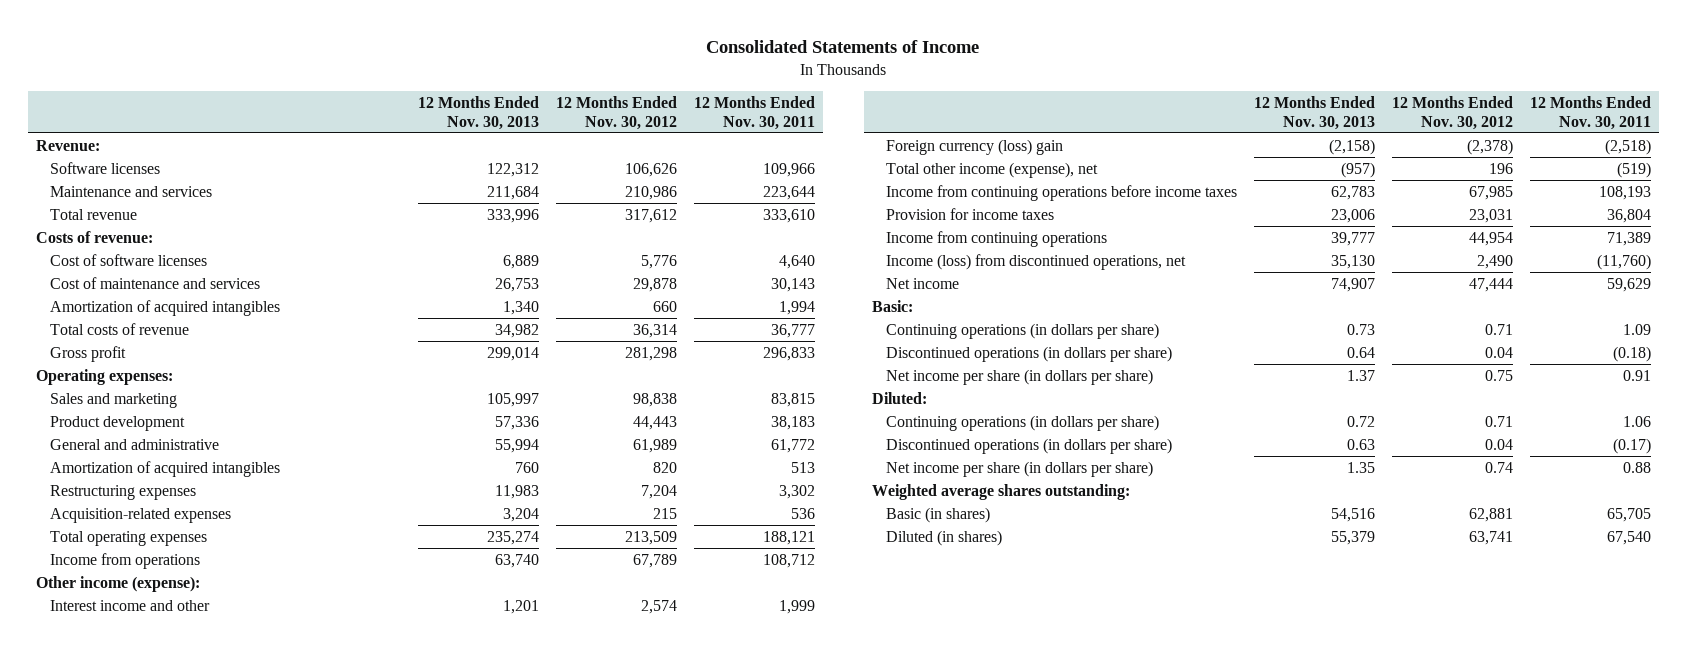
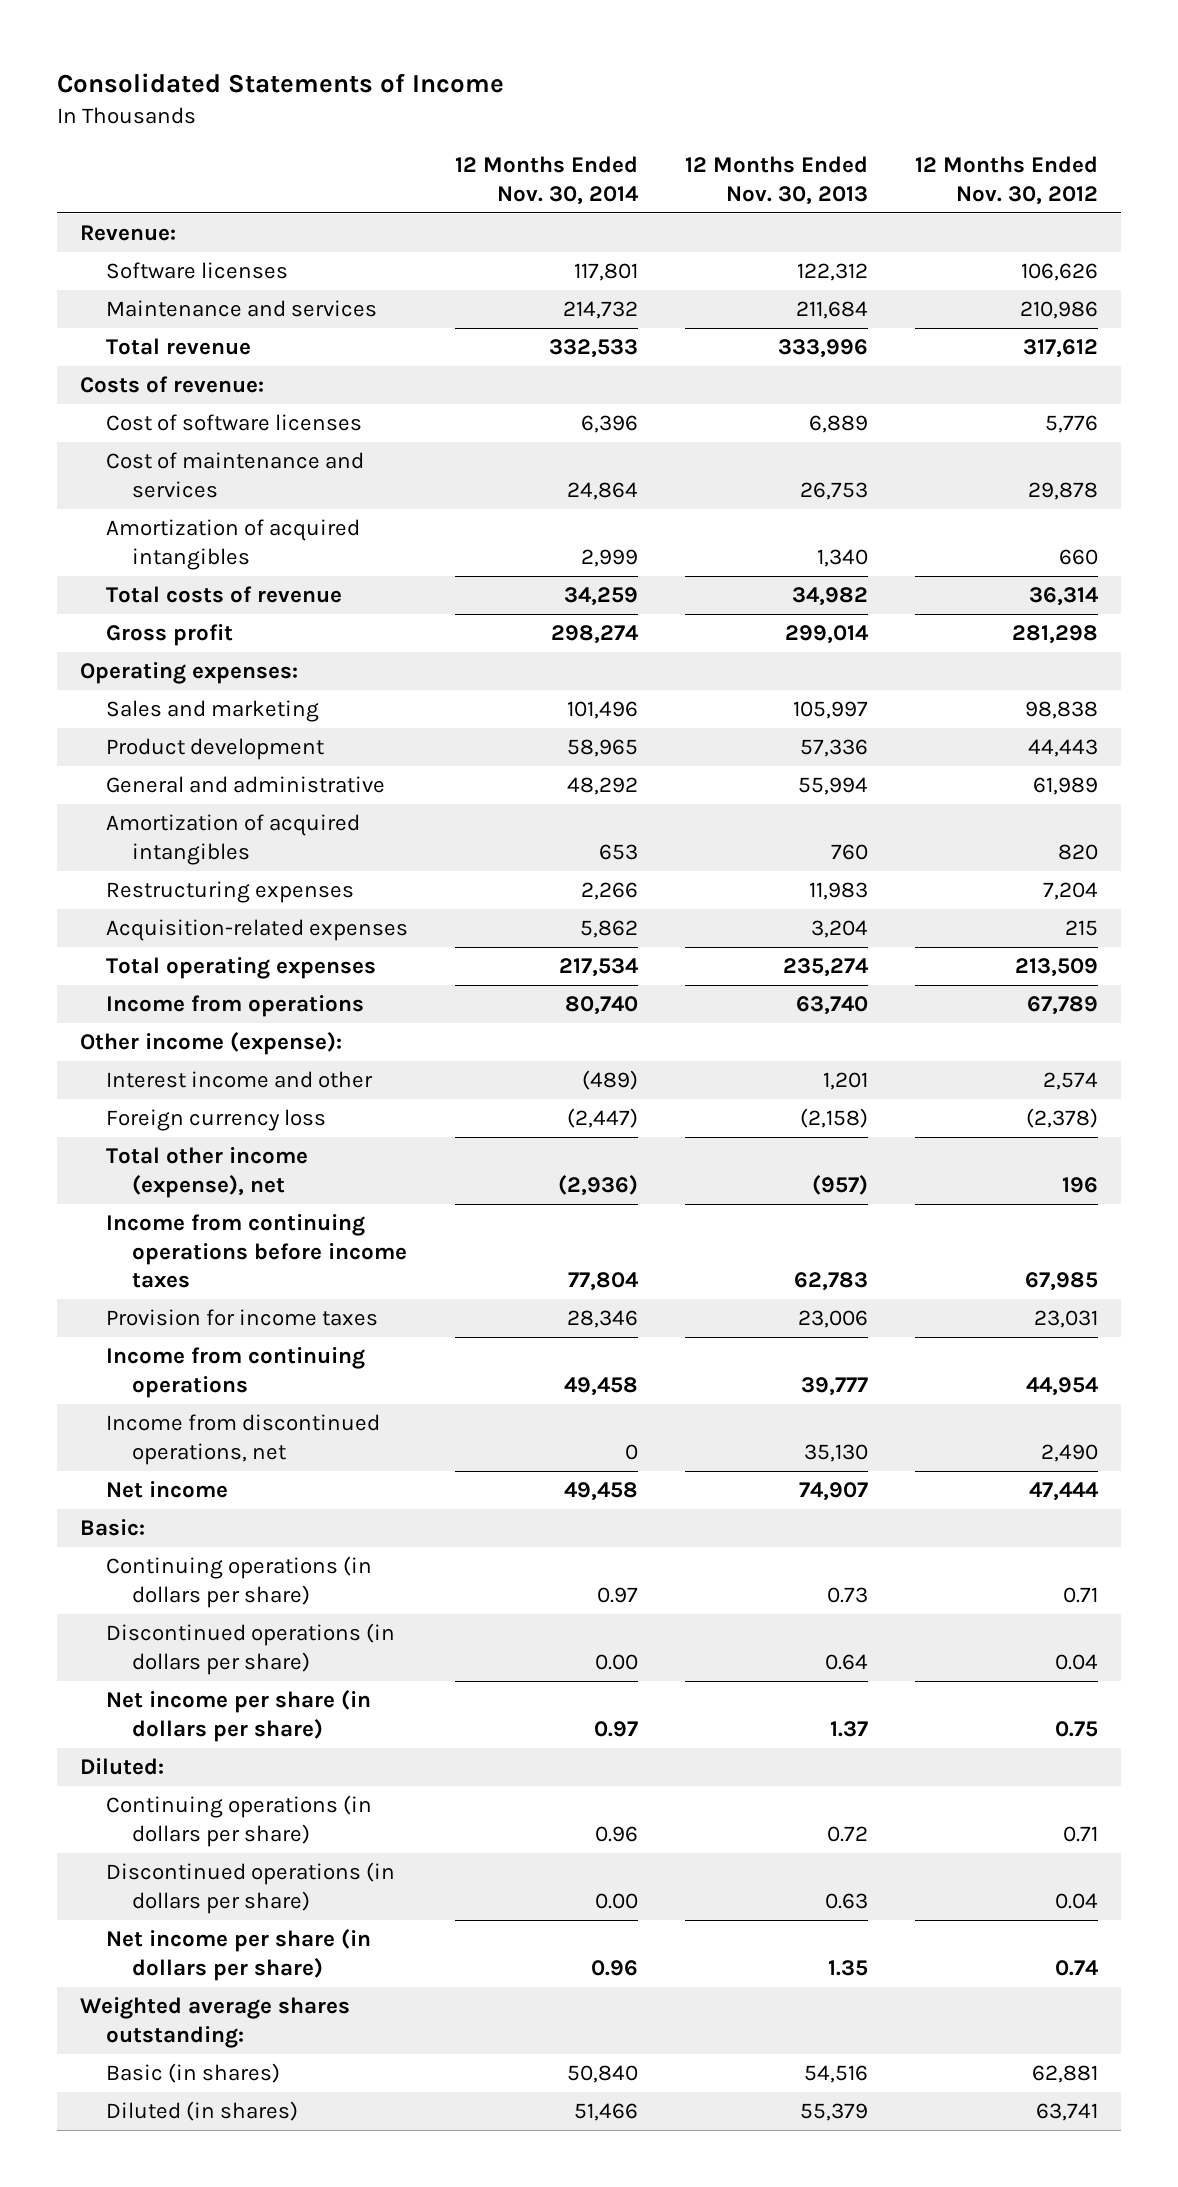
- | 12 Months Ended Nov. 30, 2013 | 12 Months Ended Nov. 30, 2012 | 12 Months Ended Nov. 30, 2011
+ | 12 Months Ended Nov. 30, 2014 | 12 Months Ended Nov. 30, 2013 | 12 Months Ended Nov. 30, 2012
- Foreign currency (loss) gain | (2,158) | (2,378) | (2,518)
+ Foreign currency loss | (2,447) | (2,158) | (2,378)
- Income (loss) from discontinued operations, net | 35,130 | 2,490 | (11,760)
+ Income from discontinued operations, net | 0 | 35,130 | 2,490

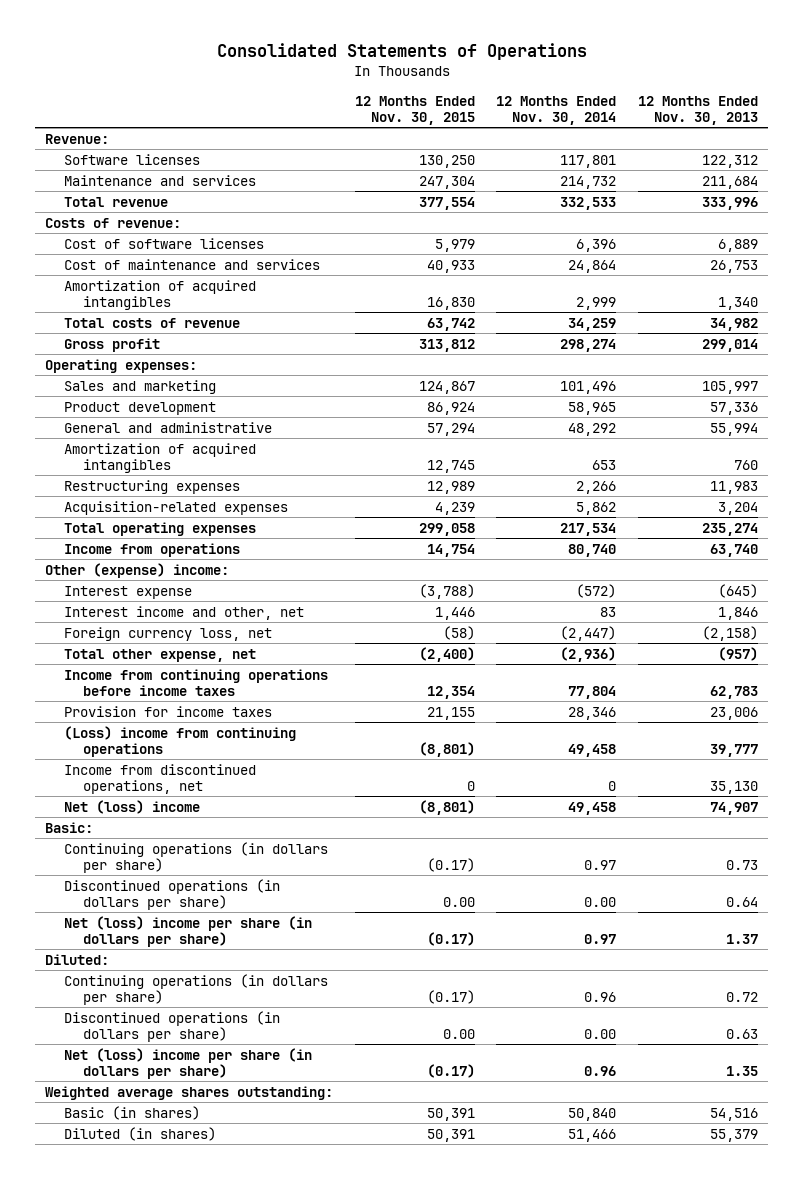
- Consolidated Statements of Income
+ Consolidated Statements of Operations
- | 12 Months Ended Nov. 30, 2014 | 12 Months Ended Nov. 30, 2013 | 12 Months Ended Nov. 30, 2012
+ | 12 Months Ended Nov. 30, 2015 | 12 Months Ended Nov. 30, 2014 | 12 Months Ended Nov. 30, 2013
- Other income (expense):
- Interest income and other | (489) | 1,201 | 2,574
- Foreign currency loss | (2,447) | (2,158) | (2,378)
- Total other income (expense), net | (2,936) | (957) | 196
+ Other (expense) income:
+ Interest expense | (3,788) | (572) | (645)
+ Interest income and other, net | 1,446 | 83 | 1,846
+ Foreign currency loss, net | (58) | (2,447) | (2,158)
+ Total other expense, net | (2,400) | (2,936) | (957)
- Income from continuing operations | 49,458 | 39,777 | 44,954
+ (Loss) income from continuing operations | (8,801) | 49,458 | 39,777
- Net income | 49,458 | 74,907 | 47,444
+ Net (loss) income | (8,801) | 49,458 | 74,907
- Net income per share (in dollars per share) | 0.97 | 1.37 | 0.75
+ Net (loss) income per share (in dollars per share) | (0.17) | 0.97 | 1.37
- Net income per share (in dollars per share) | 0.96 | 1.35 | 0.74
+ Net (loss) income per share (in dollars per share) | (0.17) | 0.96 | 1.35

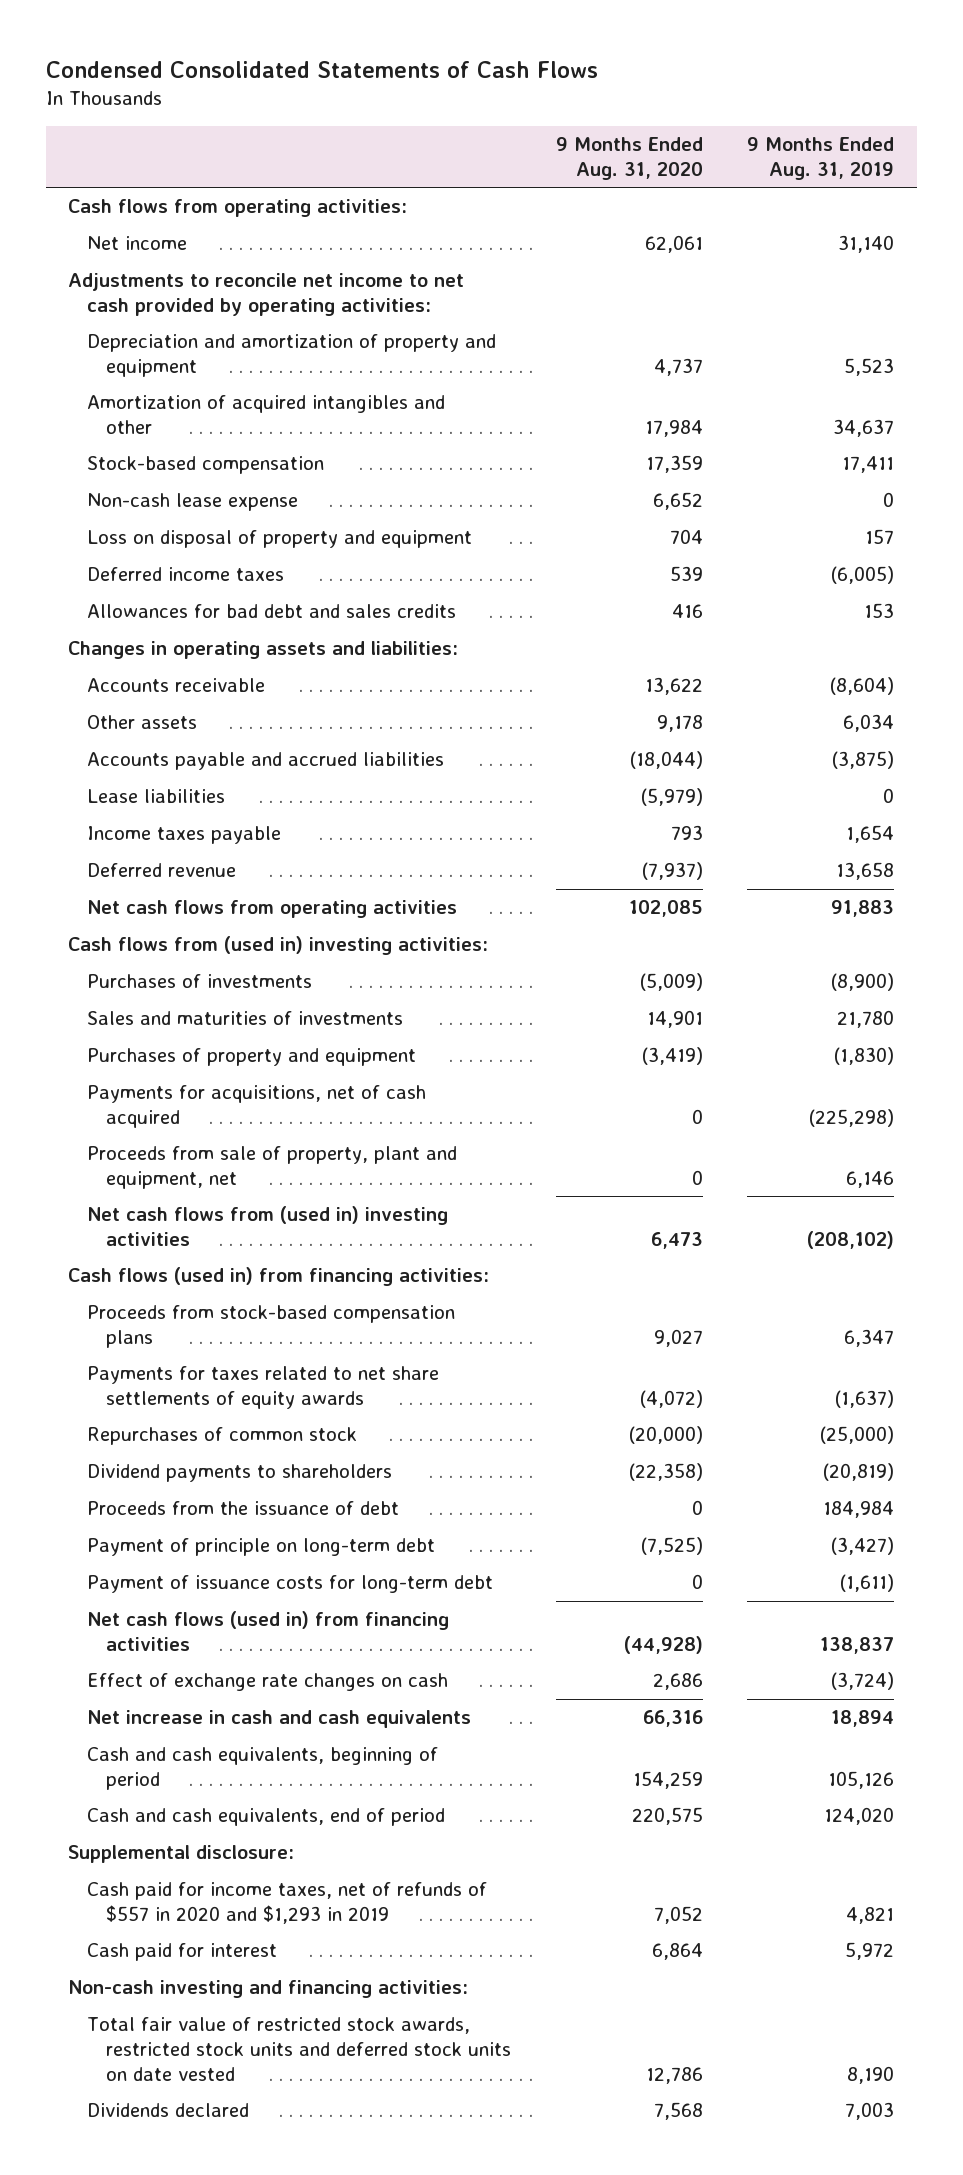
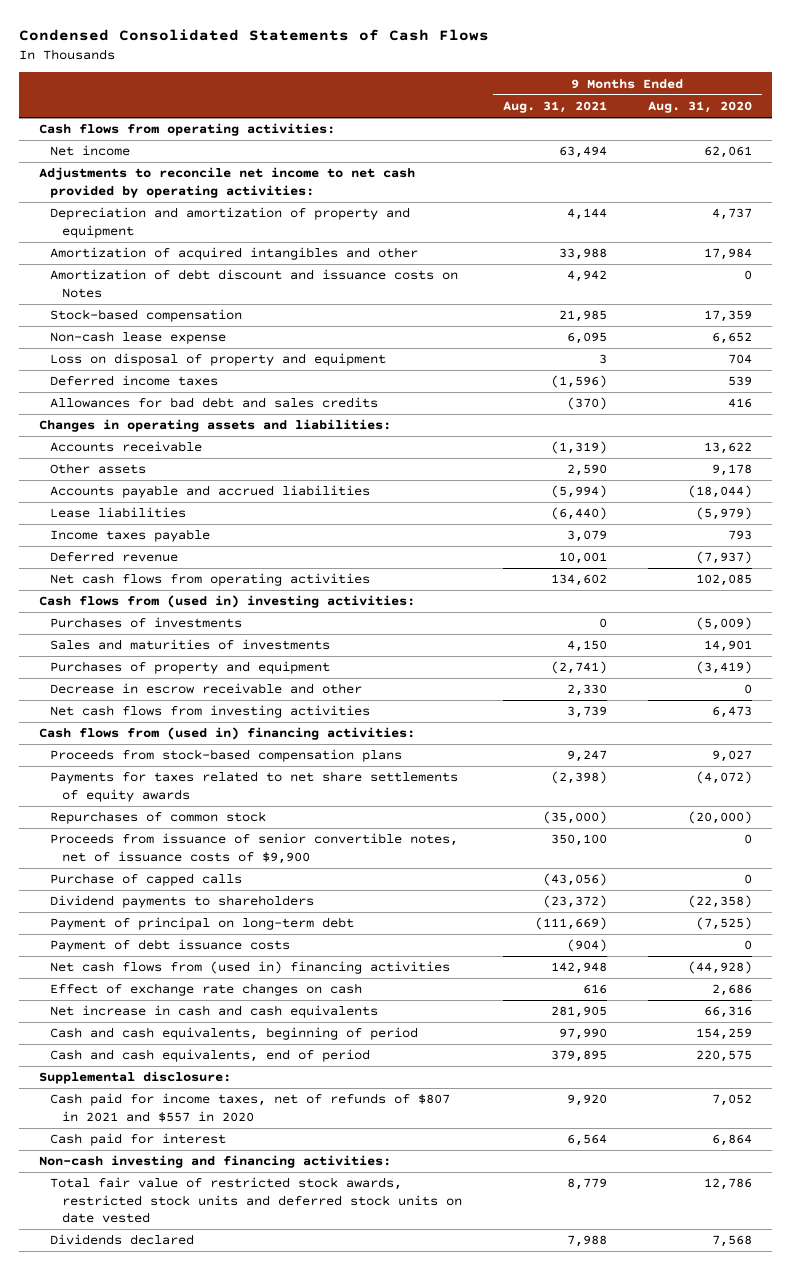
- | 9 Months Ended Aug. 31, 2020 | 9 Months Ended Aug. 31, 2019
+ | 9 Months Ended Aug. 31, 2021 | 9 Months Ended Aug. 31, 2020
+ Amortization of debt discount and issuance costs on Notes | 4,942 | 0
- Payments for acquisitions, net of cash acquired | 0 | (225,298)
- Proceeds from sale of property, plant and equipment, net | 0 | 6,146
- Net cash flows from (used in) investing activities | 6,473 | (208,102)
- Cash flows (used in) from financing activities:
+ Decrease in escrow receivable and other | 2,330 | 0
+ Net cash flows from investing activities | 3,739 | 6,473
+ Cash flows from (used in) financing activities:
+ Proceeds from issuance of senior convertible notes, net of issuance costs of $9,900 | 350,100 | 0
+ Purchase of capped calls | (43,056) | 0
- Proceeds from the issuance of debt | 0 | 184,984
- Payment of principle on long-term debt | (7,525) | (3,427)
- Payment of issuance costs for long-term debt | 0 | (1,611)
- Net cash flows (used in) from financing activities | (44,928) | 138,837
+ Payment of principal on long-term debt | (111,669) | (7,525)
+ Payment of debt issuance costs | (904) | 0
+ Net cash flows from (used in) financing activities | 142,948 | (44,928)
- Cash paid for income taxes, net of refunds of $557 in 2020 and $1,293 in 2019 | 7,052 | 4,821
+ Cash paid for income taxes, net of refunds of $807 in 2021 and $557 in 2020 | 9,920 | 7,052

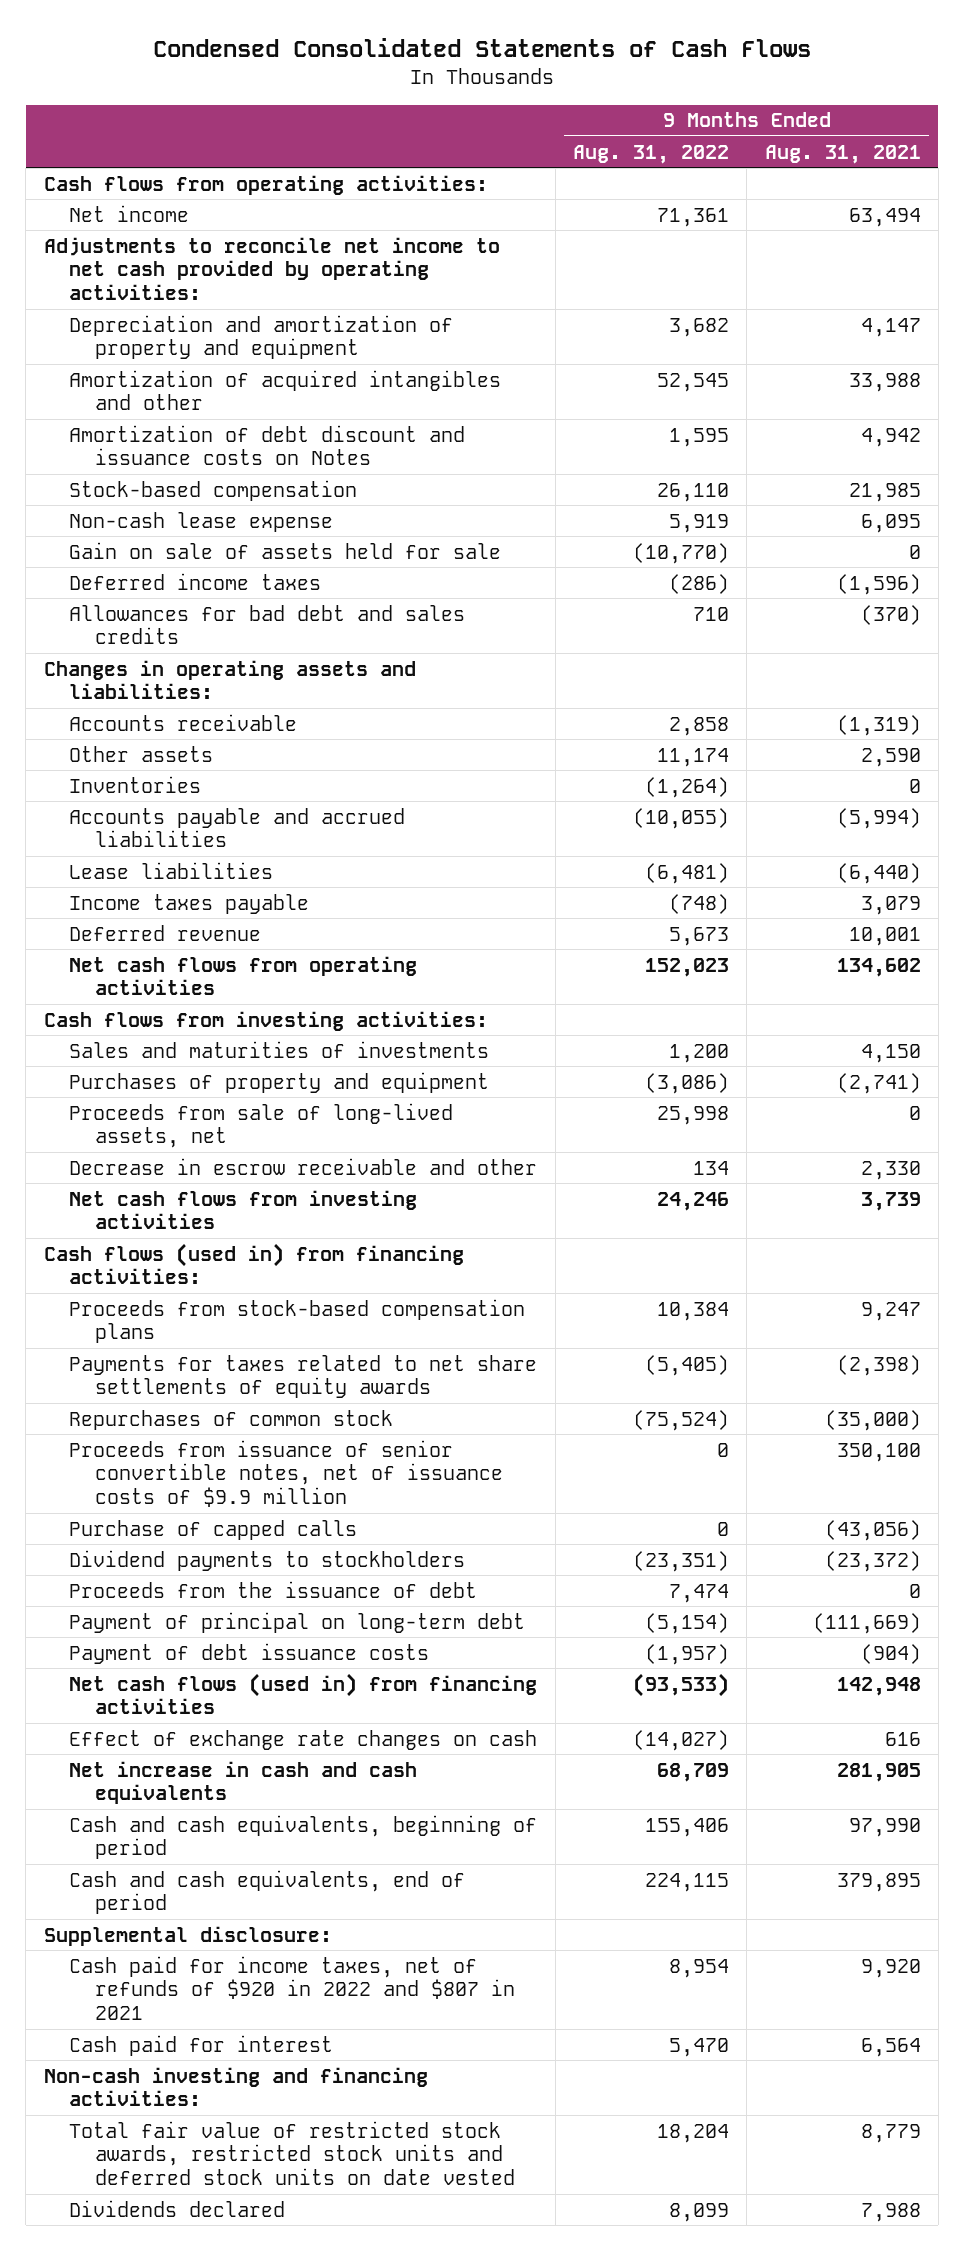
- | 9 Months Ended Aug. 31, 2021 | 9 Months Ended Aug. 31, 2020
+ | 9 Months Ended Aug. 31, 2022 | 9 Months Ended Aug. 31, 2021
- Depreciation and amortization of property and equipment | 4,144 | 4,737
+ Depreciation and amortization of property and equipment | 3,682 | 4,147
- Loss on disposal of property and equipment | 3 | 704
+ Gain on sale of assets held for sale | (10,770) | 0
+ Inventories | (1,264) | 0
- Cash flows from (used in) investing activities:
- Purchases of investments | 0 | (5,009)
+ Cash flows from investing activities:
+ Proceeds from sale of long-lived assets, net | 25,998 | 0
- Cash flows from (used in) financing activities:
+ Cash flows (used in) from financing activities:
- Proceeds from issuance of senior convertible notes, net of issuance costs of $9,900 | 350,100 | 0
+ Proceeds from issuance of senior convertible notes, net of issuance costs of $9.9 million | 0 | 350,100
- Dividend payments to shareholders | (23,372) | (22,358)
+ Dividend payments to stockholders | (23,351) | (23,372)
+ Proceeds from the issuance of debt | 7,474 | 0
- Net cash flows from (used in) financing activities | 142,948 | (44,928)
+ Net cash flows (used in) from financing activities | (93,533) | 142,948
- Cash paid for income taxes, net of refunds of $807 in 2021 and $557 in 2020 | 9,920 | 7,052
+ Cash paid for income taxes, net of refunds of $920 in 2022 and $807 in 2021 | 8,954 | 9,920

